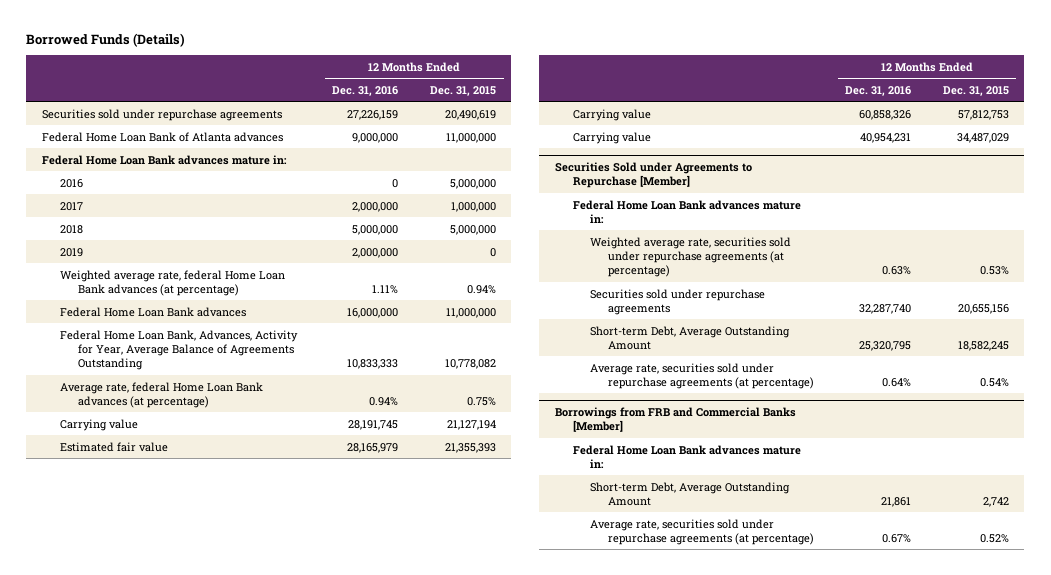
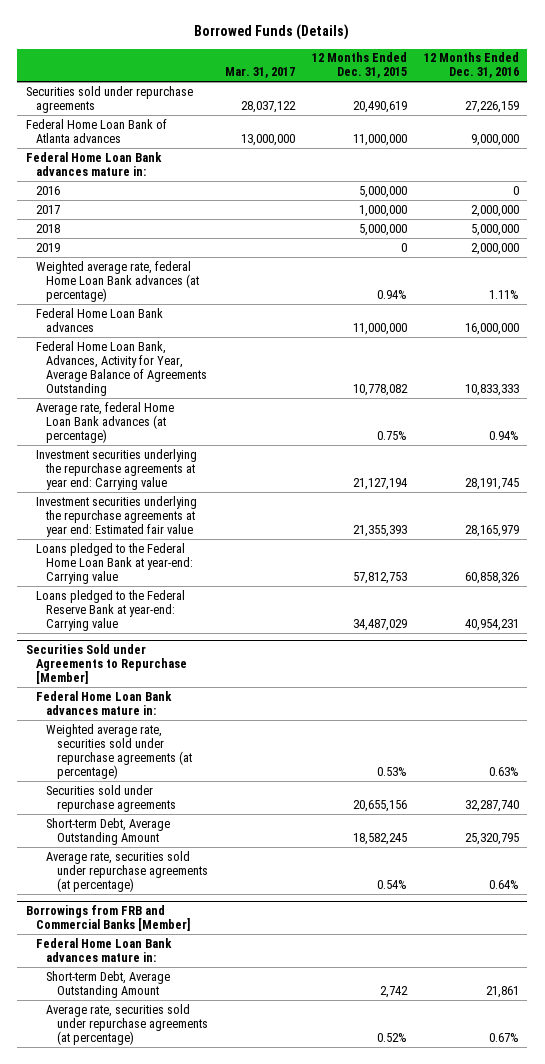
- | 12 Months Ended Dec. 31, 2016 | 12 Months Ended Dec. 31, 2015
+ | Mar. 31, 2017 | 12 Months Ended Dec. 31, 2015 | 12 Months Ended Dec. 31, 2016
- Carrying value | 28,191,745 | 21,127,194
- Estimated fair value | 28,165,979 | 21,355,393
- Carrying value | 60,858,326 | 57,812,753
- Carrying value | 40,954,231 | 34,487,029
+ Investment securities underlying the repurchase agreements at year end: Carrying value | | 21,127,194 | 28,191,745
+ Investment securities underlying the repurchase agreements at year end: Estimated fair value | | 21,355,393 | 28,165,979
+ Loans pledged to the Federal Home Loan Bank at year-end: Carrying value | | 57,812,753 | 60,858,326
+ Loans pledged to the Federal Reserve Bank at year-end: Carrying value | | 34,487,029 | 40,954,231

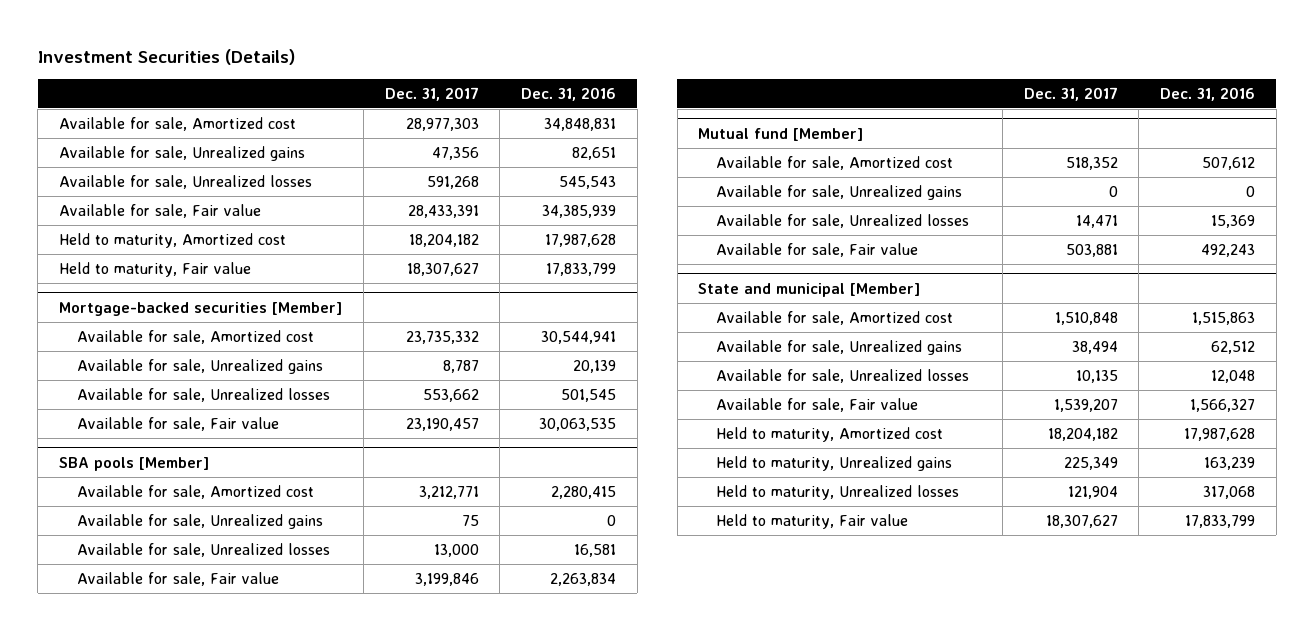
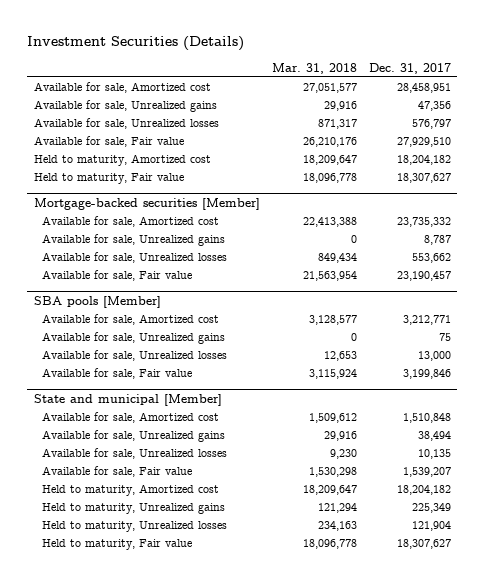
- | Dec. 31, 2017 | Dec. 31, 2016
+ | Mar. 31, 2018 | Dec. 31, 2017
- Available for sale, Amortized cost | 28,977,303 | 34,848,831
+ Available for sale, Amortized cost | 27,051,577 | 28,458,951
- Available for sale, Unrealized losses | 591,268 | 545,543
- Available for sale, Fair value | 28,433,391 | 34,385,939
+ Available for sale, Unrealized losses | 871,317 | 576,797
+ Available for sale, Fair value | 26,210,176 | 27,929,510
- Mutual fund [Member]
- Available for sale, Amortized cost | 518,352 | 507,612
- Available for sale, Unrealized gains | 0 | 0
- Available for sale, Unrealized losses | 14,471 | 15,369
- Available for sale, Fair value | 503,881 | 492,243

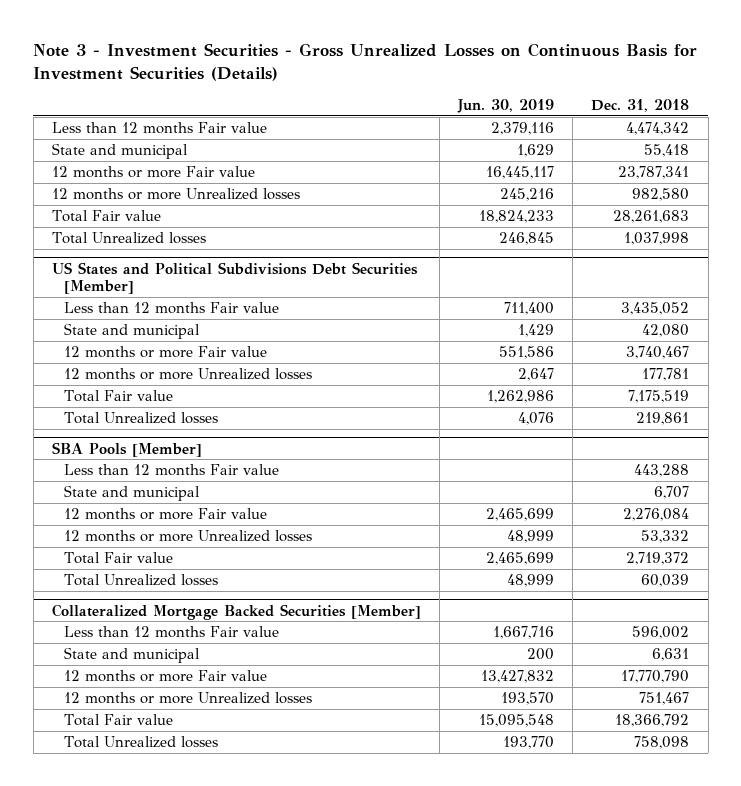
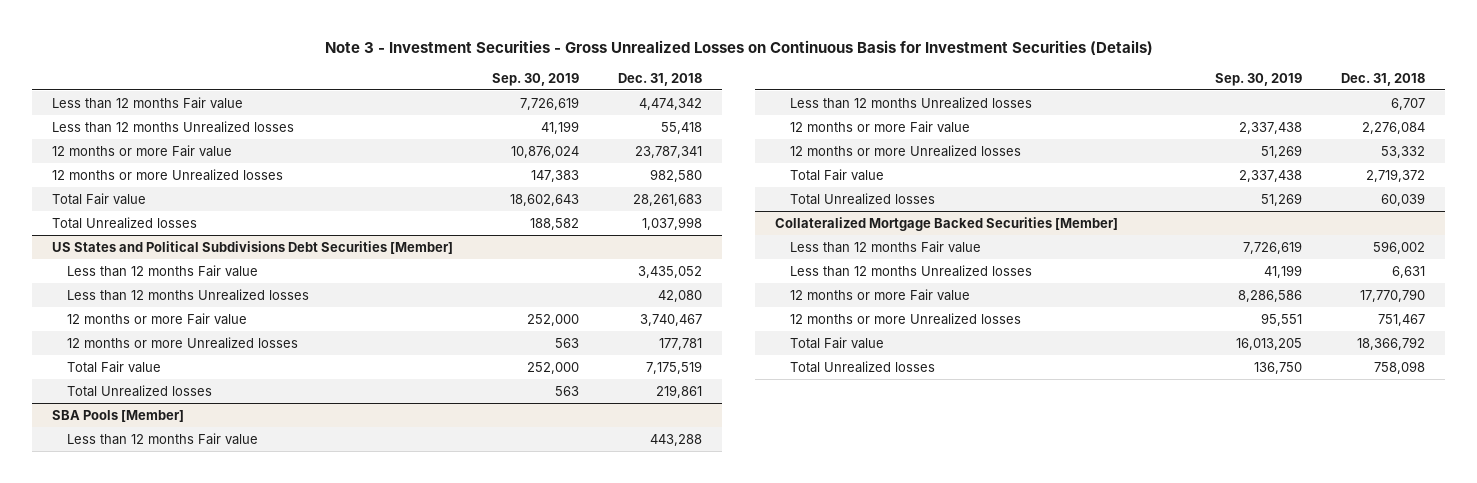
- | Jun. 30, 2019 | Dec. 31, 2018
+ | Sep. 30, 2019 | Dec. 31, 2018
- State and municipal | 1,629 | 55,418
+ Less than 12 months Unrealized losses | 41,199 | 55,418
@ US States and Political Subdivisions Debt Securities [Member]
- State and municipal | 1,429 | 42,080
+ Less than 12 months Unrealized losses | | 42,080
@ SBA Pools [Member]
- State and municipal | | 6,707
+ Less than 12 months Unrealized losses | | 6,707
@ Collateralized Mortgage Backed Securities [Member]
- State and municipal | 200 | 6,631
+ Less than 12 months Unrealized losses | 41,199 | 6,631

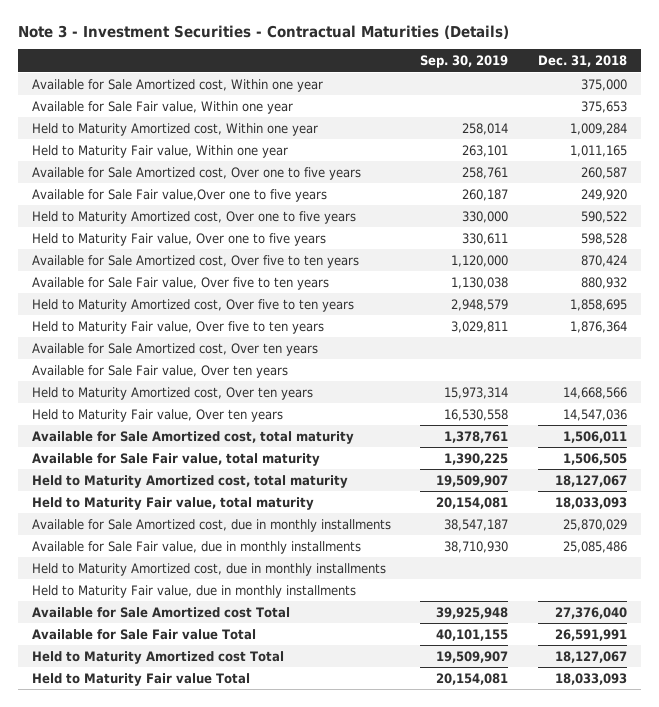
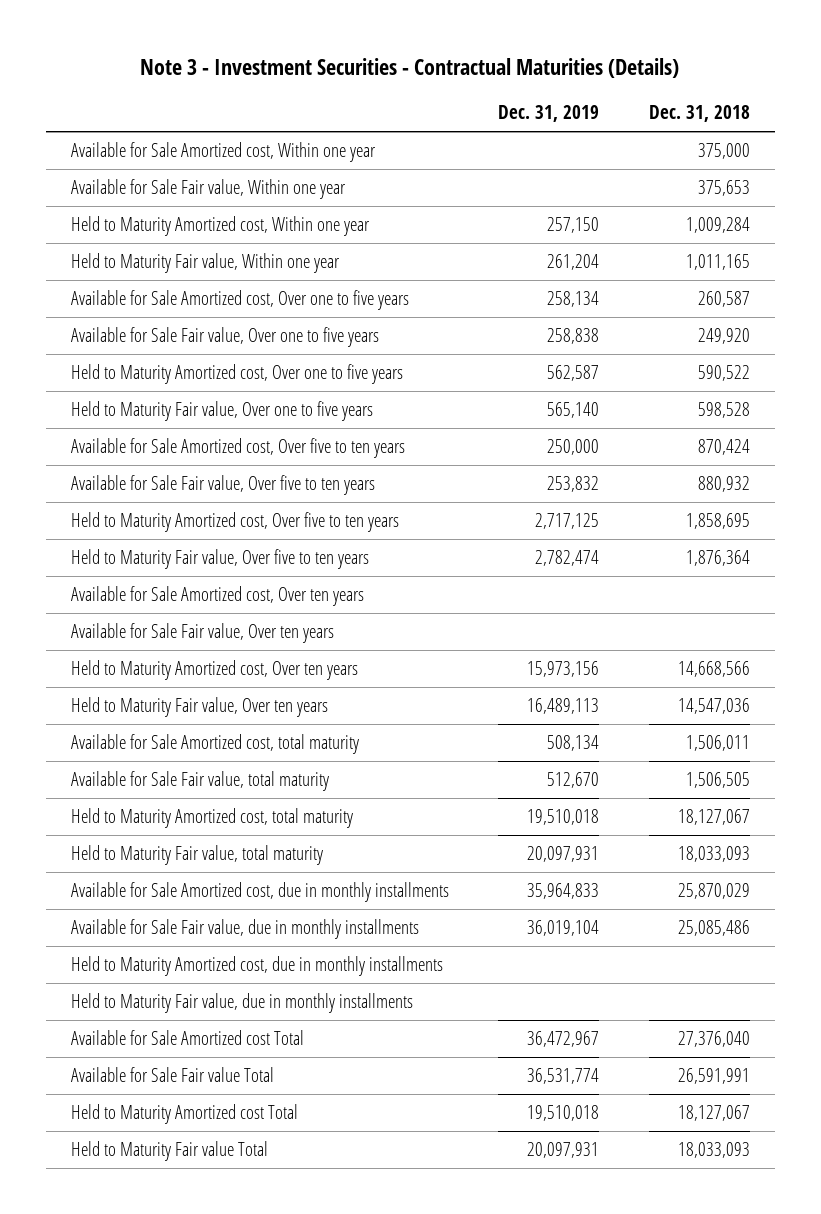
- | Sep. 30, 2019 | Dec. 31, 2018
+ | Dec. 31, 2019 | Dec. 31, 2018
- Available for Sale Fair value,Over one to five years | 260,187 | 249,920
+ Available for Sale Fair value, Over one to five years | 258,838 | 249,920

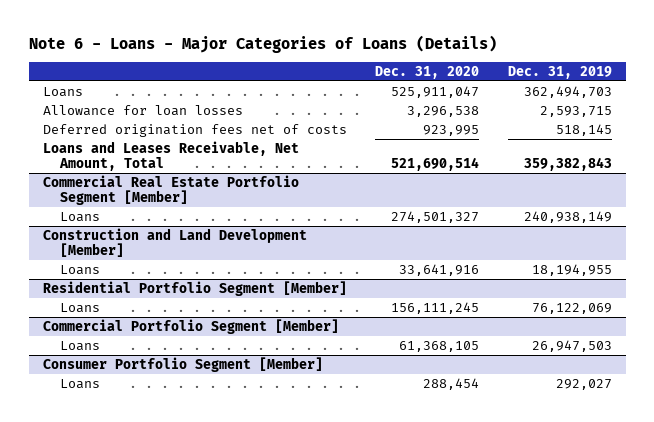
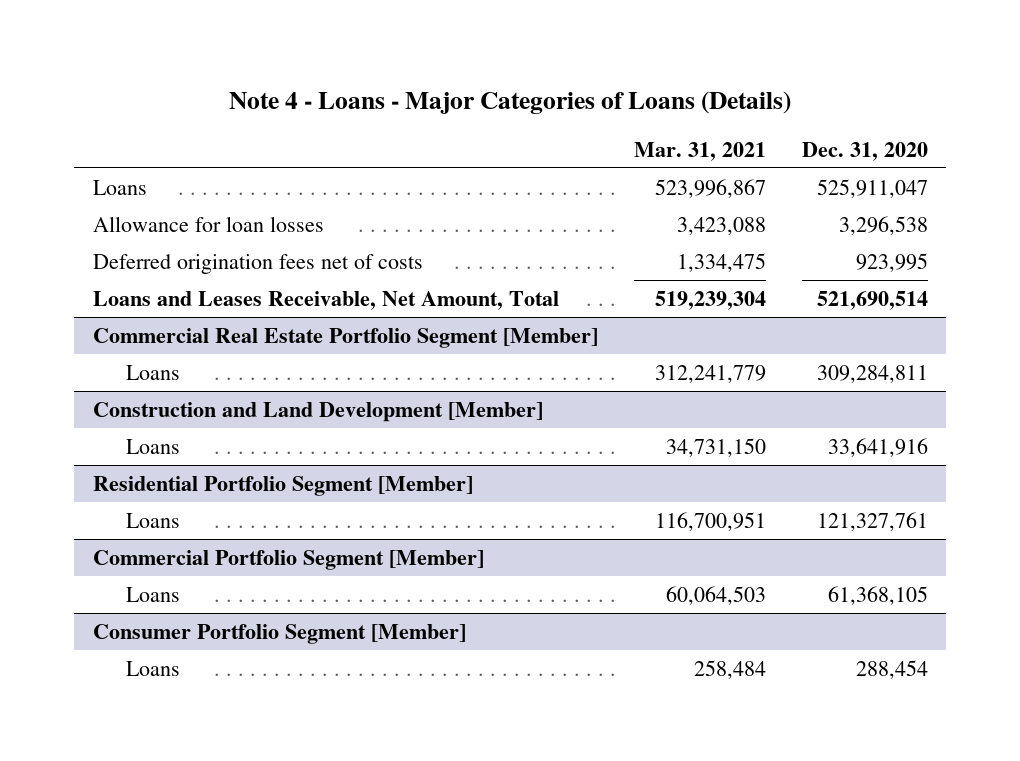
- Note 6 - Loans - Major Categories of Loans (Details)
+ Note 4 - Loans - Major Categories of Loans (Details)
- | Dec. 31, 2020 | Dec. 31, 2019
+ | Mar. 31, 2021 | Dec. 31, 2020
@ Commercial Real Estate Portfolio Segment [Member]
- Loans | 274,501,327 | 240,938,149
+ Loans | 312,241,779 | 309,284,811
@ Residential Portfolio Segment [Member]
- Loans | 156,111,245 | 76,122,069
+ Loans | 116,700,951 | 121,327,761

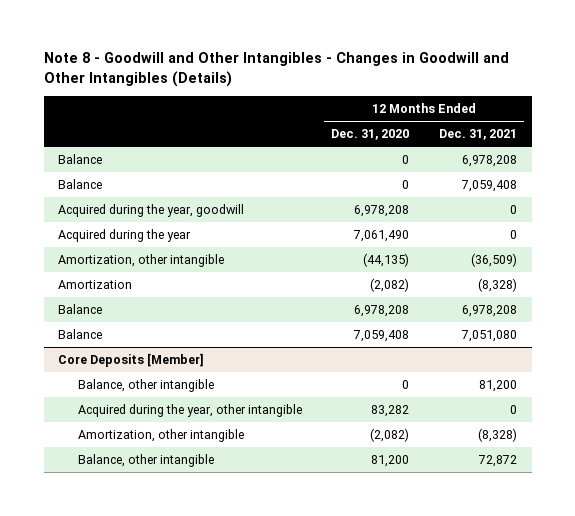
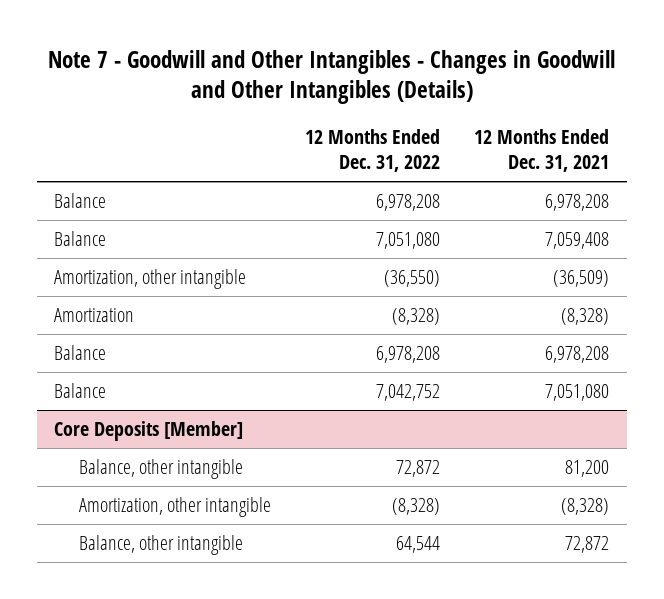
- Note 8 - Goodwill and Other Intangibles - Changes in Goodwill and Other Intangibles (Details)
+ Note 7 - Goodwill and Other Intangibles - Changes in Goodwill and Other Intangibles (Details)
- | 12 Months Ended Dec. 31, 2020 | 12 Months Ended Dec. 31, 2021
+ | 12 Months Ended Dec. 31, 2022 | 12 Months Ended Dec. 31, 2021
- Acquired during the year, goodwill | 6,978,208 | 0
- Acquired during the year | 7,061,490 | 0
@ Core Deposits [Member]
- Acquired during the year, other intangible | 83,282 | 0

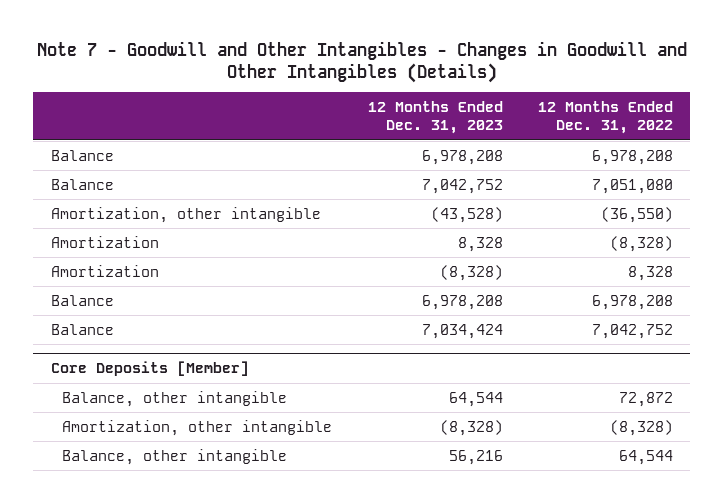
- | 12 Months Ended Dec. 31, 2022 | 12 Months Ended Dec. 31, 2021
+ | 12 Months Ended Dec. 31, 2023 | 12 Months Ended Dec. 31, 2022
+ Amortization | (8,328) | 8,328

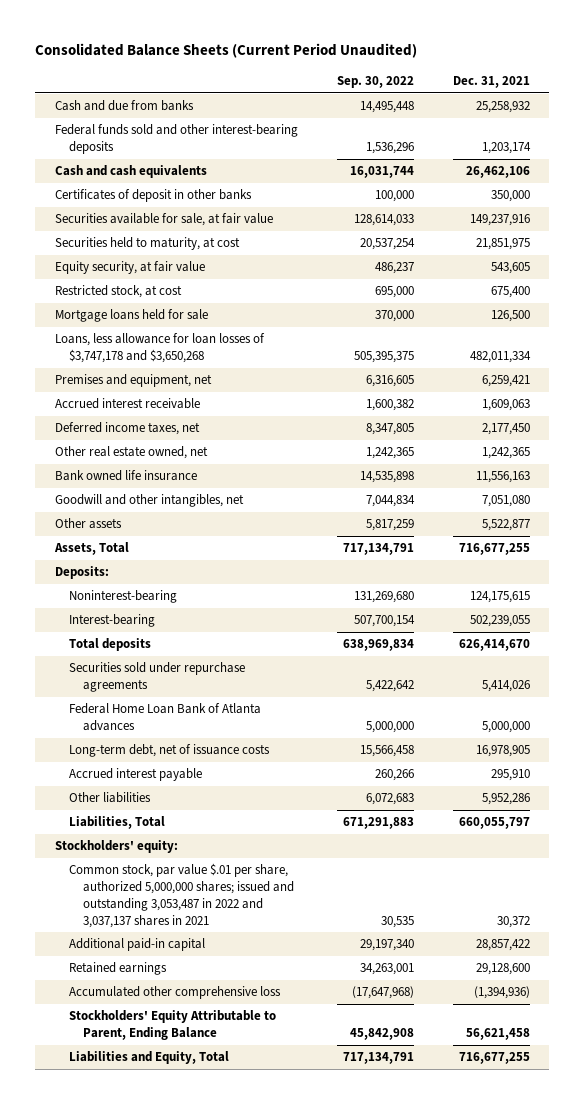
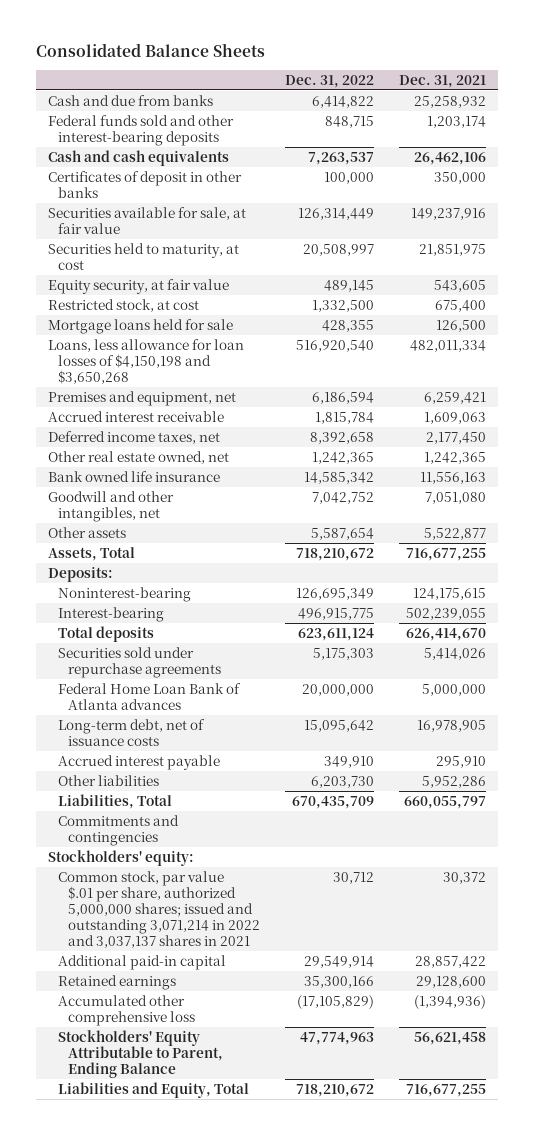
- Consolidated Balance Sheets (Current Period Unaudited)
+ Consolidated Balance Sheets
- | Sep. 30, 2022 | Dec. 31, 2021
+ | Dec. 31, 2022 | Dec. 31, 2021
- Loans, less allowance for loan losses of $3,747,178 and $3,650,268 | 505,395,375 | 482,011,334
+ Loans, less allowance for loan losses of $4,150,198 and $3,650,268 | 516,920,540 | 482,011,334
+ Commitments and contingencies
- Common stock, par value $.01 per share, authorized 5,000,000 shares; issued and outstanding 3,053,487 in 2022 and 3,037,137 shares in 2021 | 30,535 | 30,372
+ Common stock, par value $.01 per share, authorized 5,000,000 shares; issued and outstanding 3,071,214 in 2022 and 3,037,137 shares in 2021 | 30,712 | 30,372

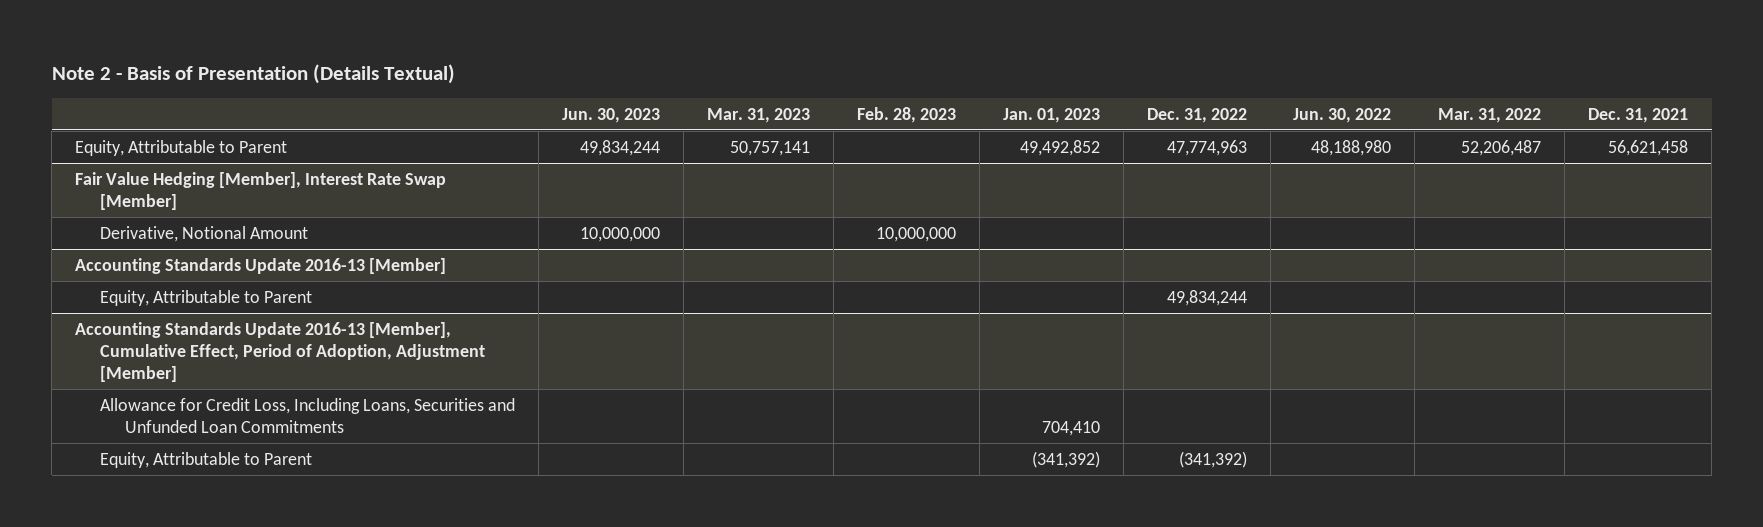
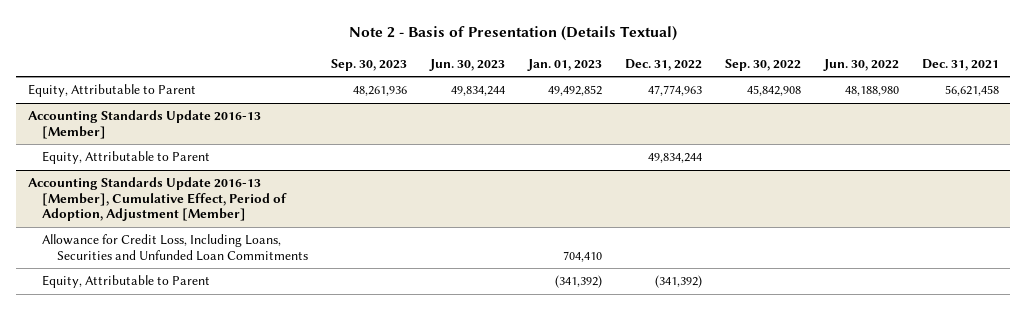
- | Jun. 30, 2023 | Mar. 31, 2023 | Feb. 28, 2023 | Jan. 01, 2023 | Dec. 31, 2022 | Jun. 30, 2022 | Mar. 31, 2022 | Dec. 31, 2021
+ | Sep. 30, 2023 | Jun. 30, 2023 | Jan. 01, 2023 | Dec. 31, 2022 | Sep. 30, 2022 | Jun. 30, 2022 | Dec. 31, 2021
- Fair Value Hedging [Member], Interest Rate Swap [Member]
- Derivative, Notional Amount | 10,000,000 | | 10,000,000 | | | | |

